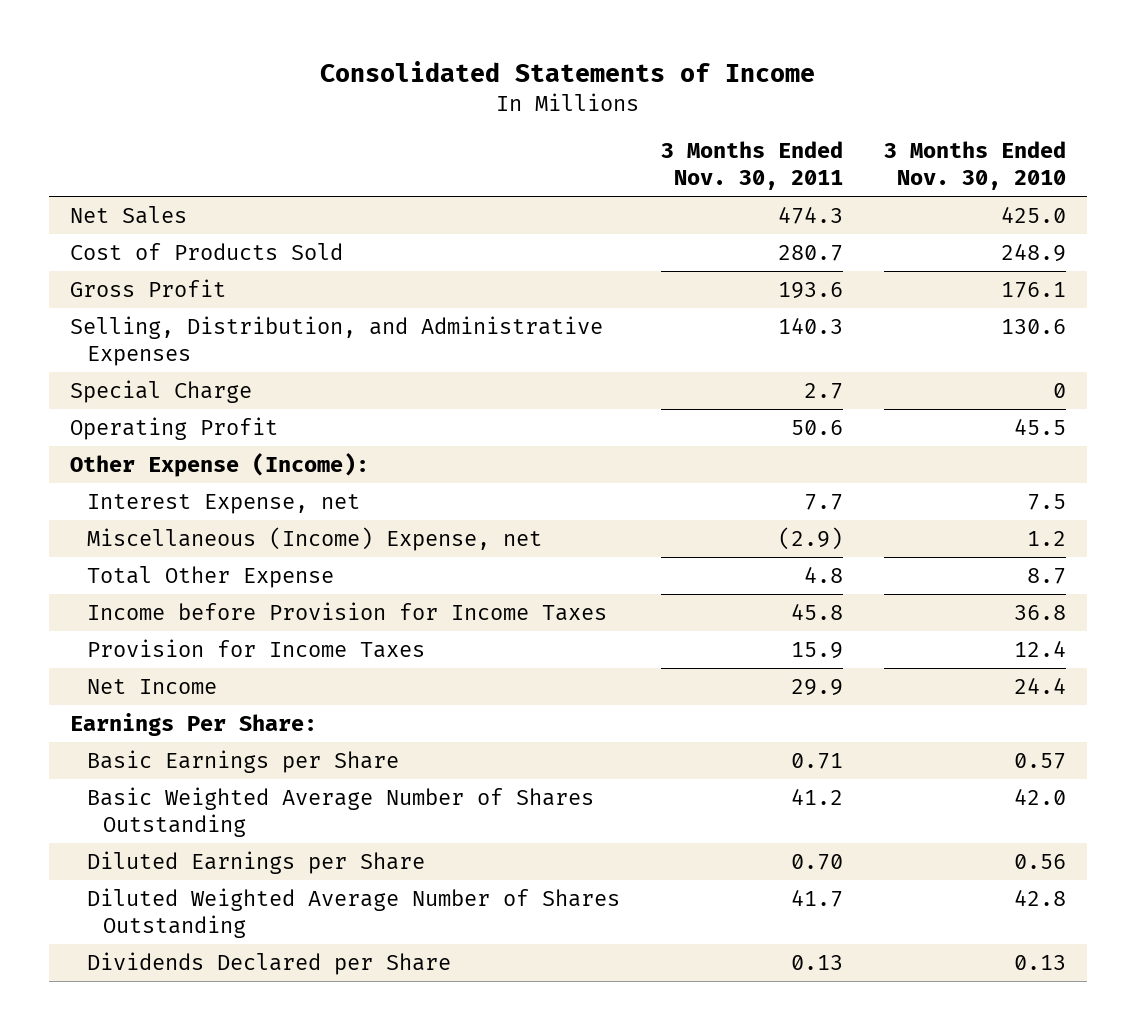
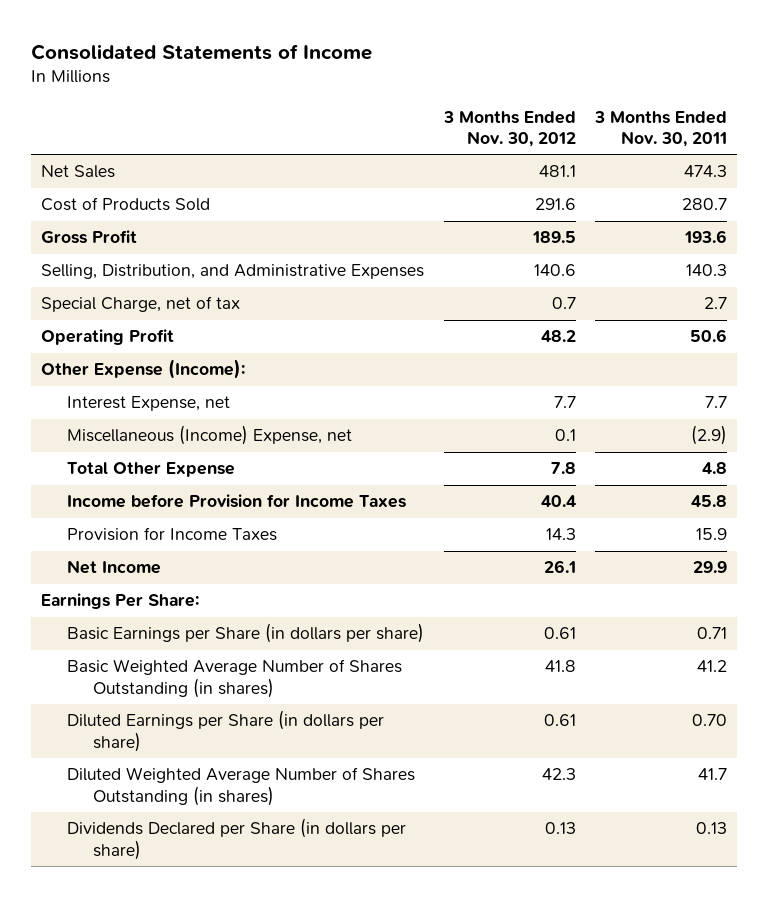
- | 3 Months Ended Nov. 30, 2011 | 3 Months Ended Nov. 30, 2010
+ | 3 Months Ended Nov. 30, 2012 | 3 Months Ended Nov. 30, 2011
- Special Charge | 2.7 | 0
+ Special Charge, net of tax | 0.7 | 2.7
- Basic Earnings per Share | 0.71 | 0.57
- Basic Weighted Average Number of Shares Outstanding | 41.2 | 42.0
- Diluted Earnings per Share | 0.70 | 0.56
- Diluted Weighted Average Number of Shares Outstanding | 41.7 | 42.8
- Dividends Declared per Share | 0.13 | 0.13
+ Basic Earnings per Share (in dollars per share) | 0.61 | 0.71
+ Basic Weighted Average Number of Shares Outstanding (in shares) | 41.8 | 41.2
+ Diluted Earnings per Share (in dollars per share) | 0.61 | 0.70
+ Diluted Weighted Average Number of Shares Outstanding (in shares) | 42.3 | 41.7
+ Dividends Declared per Share (in dollars per share) | 0.13 | 0.13

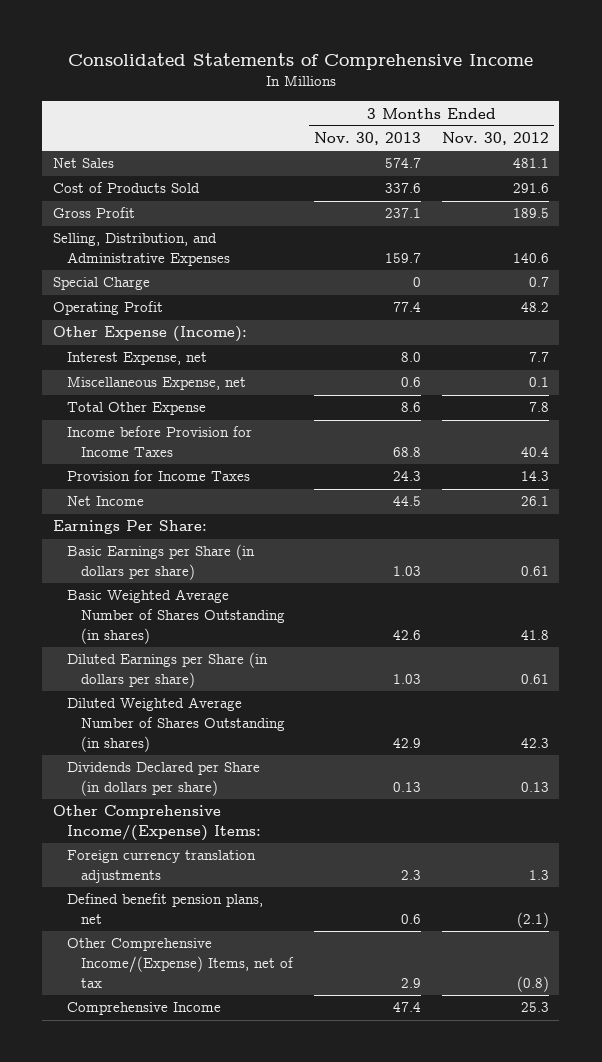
- Consolidated Statements of Income
+ Consolidated Statements of Comprehensive Income
- | 3 Months Ended Nov. 30, 2012 | 3 Months Ended Nov. 30, 2011
+ | 3 Months Ended Nov. 30, 2013 | 3 Months Ended Nov. 30, 2012
- Special Charge, net of tax | 0.7 | 2.7
+ Special Charge | 0 | 0.7
- Miscellaneous (Income) Expense, net | 0.1 | (2.9)
+ Miscellaneous Expense, net | 0.6 | 0.1
+ Other Comprehensive Income/(Expense) Items:
+ Foreign currency translation adjustments | 2.3 | 1.3
+ Defined benefit pension plans, net | 0.6 | (2.1)
+ Other Comprehensive Income/(Expense) Items, net of tax | 2.9 | (0.8)
+ Comprehensive Income | 47.4 | 25.3

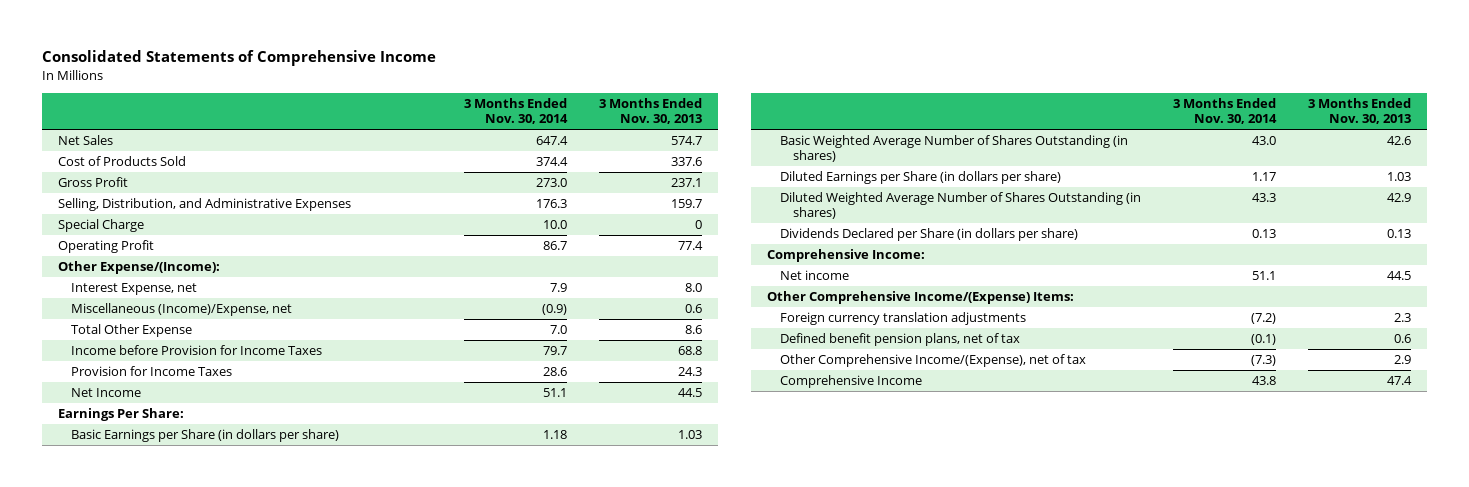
- | 3 Months Ended Nov. 30, 2013 | 3 Months Ended Nov. 30, 2012
+ | 3 Months Ended Nov. 30, 2014 | 3 Months Ended Nov. 30, 2013
- Other Expense (Income):
+ Other Expense/(Income):
- Miscellaneous Expense, net | 0.6 | 0.1
+ Miscellaneous (Income)/Expense, net | (0.9) | 0.6
+ Comprehensive Income:
+ Net income | 51.1 | 44.5
- Defined benefit pension plans, net | 0.6 | (2.1)
- Other Comprehensive Income/(Expense) Items, net of tax | 2.9 | (0.8)
+ Defined benefit pension plans, net of tax | (0.1) | 0.6
+ Other Comprehensive Income/(Expense), net of tax | (7.3) | 2.9

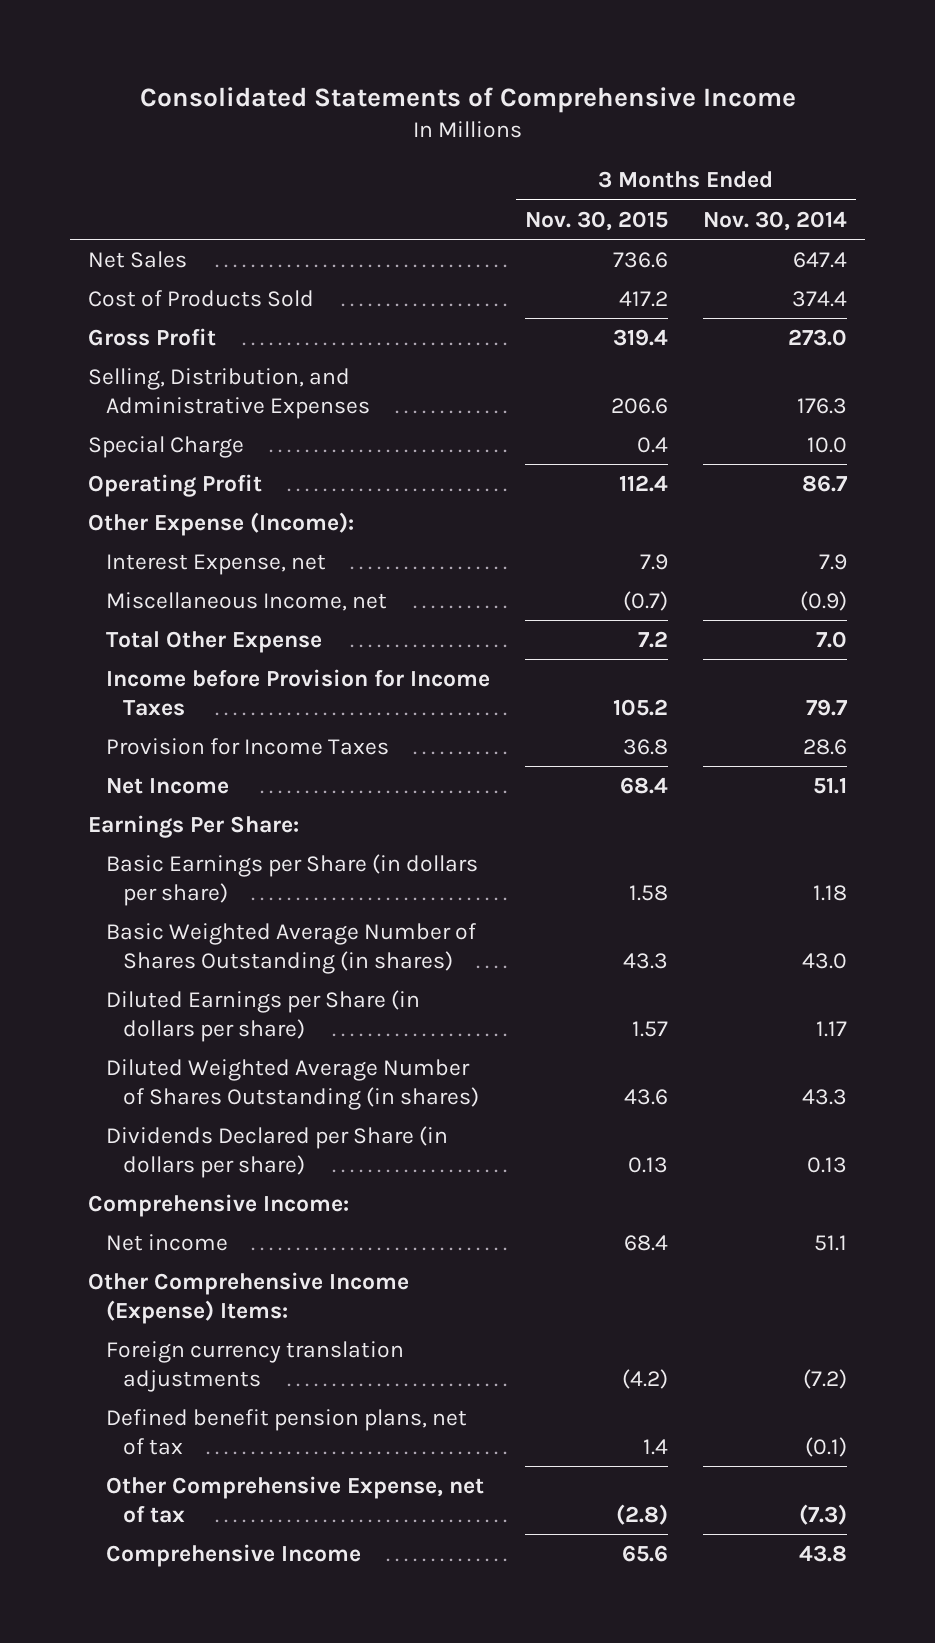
- | 3 Months Ended Nov. 30, 2014 | 3 Months Ended Nov. 30, 2013
+ | 3 Months Ended Nov. 30, 2015 | 3 Months Ended Nov. 30, 2014
- Other Expense/(Income):
+ Other Expense (Income):
- Miscellaneous (Income)/Expense, net | (0.9) | 0.6
+ Miscellaneous Income, net | (0.7) | (0.9)
- Other Comprehensive Income/(Expense) Items:
+ Other Comprehensive Income (Expense) Items:
- Other Comprehensive Income/(Expense), net of tax | (7.3) | 2.9
+ Other Comprehensive Expense, net of tax | (2.8) | (7.3)

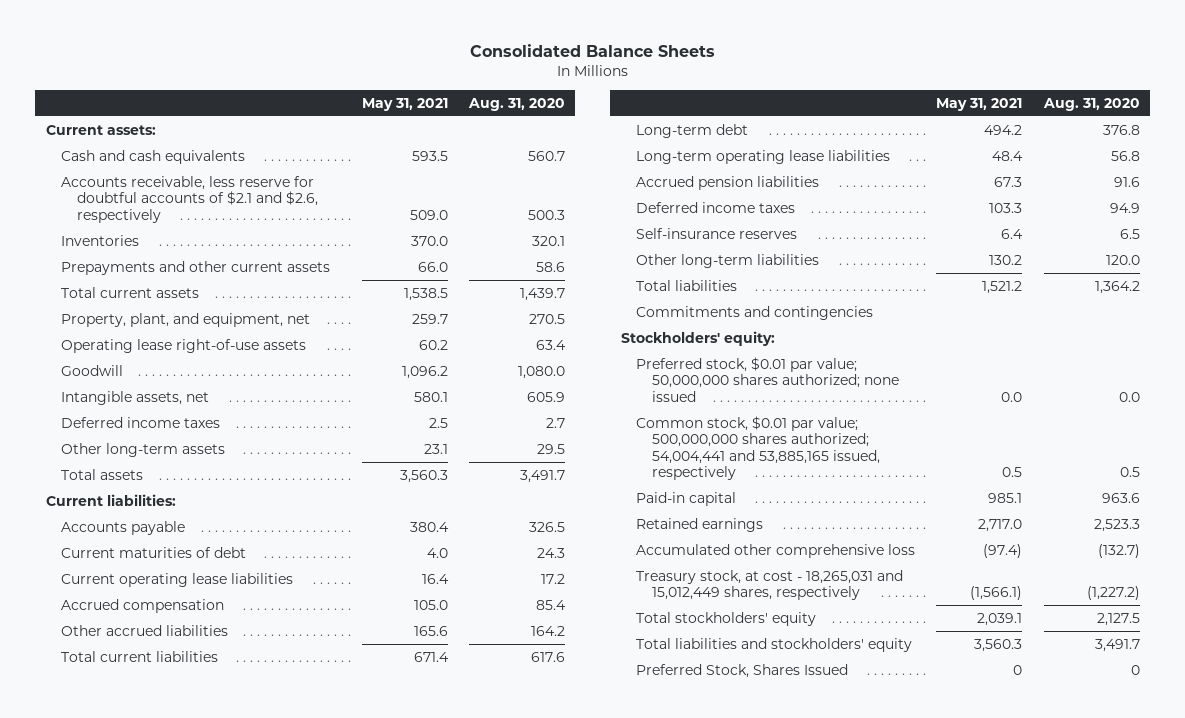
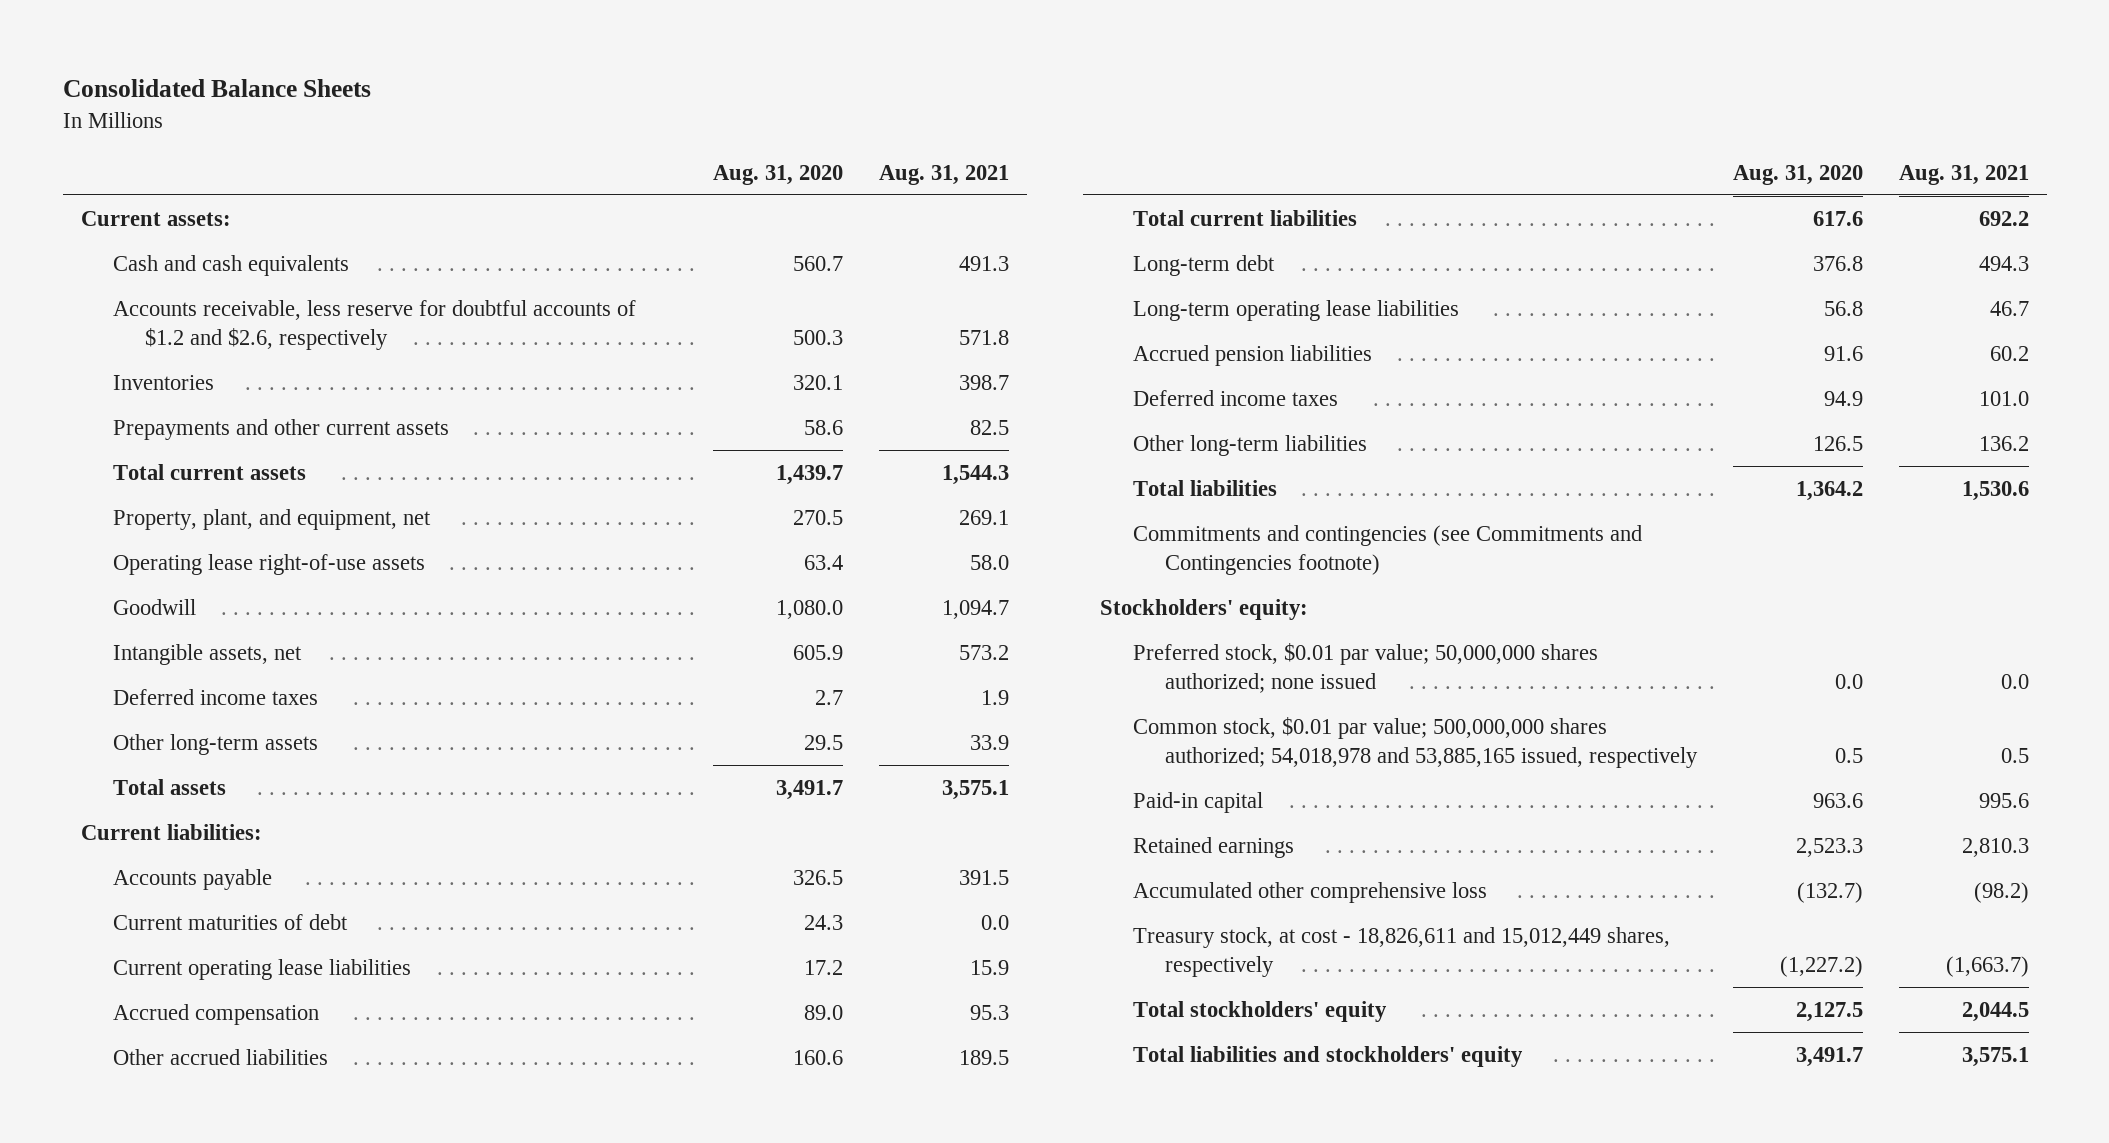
- | May 31, 2021 | Aug. 31, 2020
+ | Aug. 31, 2020 | Aug. 31, 2021
- Accounts receivable, less reserve for doubtful accounts of $2.1 and $2.6, respectively | 509.0 | 500.3
+ Accounts receivable, less reserve for doubtful accounts of $1.2 and $2.6, respectively | 500.3 | 571.8
- Accrued compensation | 105.0 | 85.4
- Other accrued liabilities | 165.6 | 164.2
+ Accrued compensation | 89.0 | 95.3
+ Other accrued liabilities | 160.6 | 189.5
- Self-insurance reserves | 6.4 | 6.5
- Other long-term liabilities | 130.2 | 120.0
+ Other long-term liabilities | 126.5 | 136.2
- Commitments and contingencies
+ Commitments and contingencies (see Commitments and Contingencies footnote)
- Common stock, $0.01 par value; 500,000,000 shares authorized; 54,004,441 and 53,885,165 issued, respectively | 0.5 | 0.5
+ Common stock, $0.01 par value; 500,000,000 shares authorized; 54,018,978 and 53,885,165 issued, respectively | 0.5 | 0.5
- Treasury stock, at cost - 18,265,031 and 15,012,449 shares, respectively | (1,566.1) | (1,227.2)
+ Treasury stock, at cost - 18,826,611 and 15,012,449 shares, respectively | (1,227.2) | (1,663.7)
- Preferred Stock, Shares Issued | 0 | 0

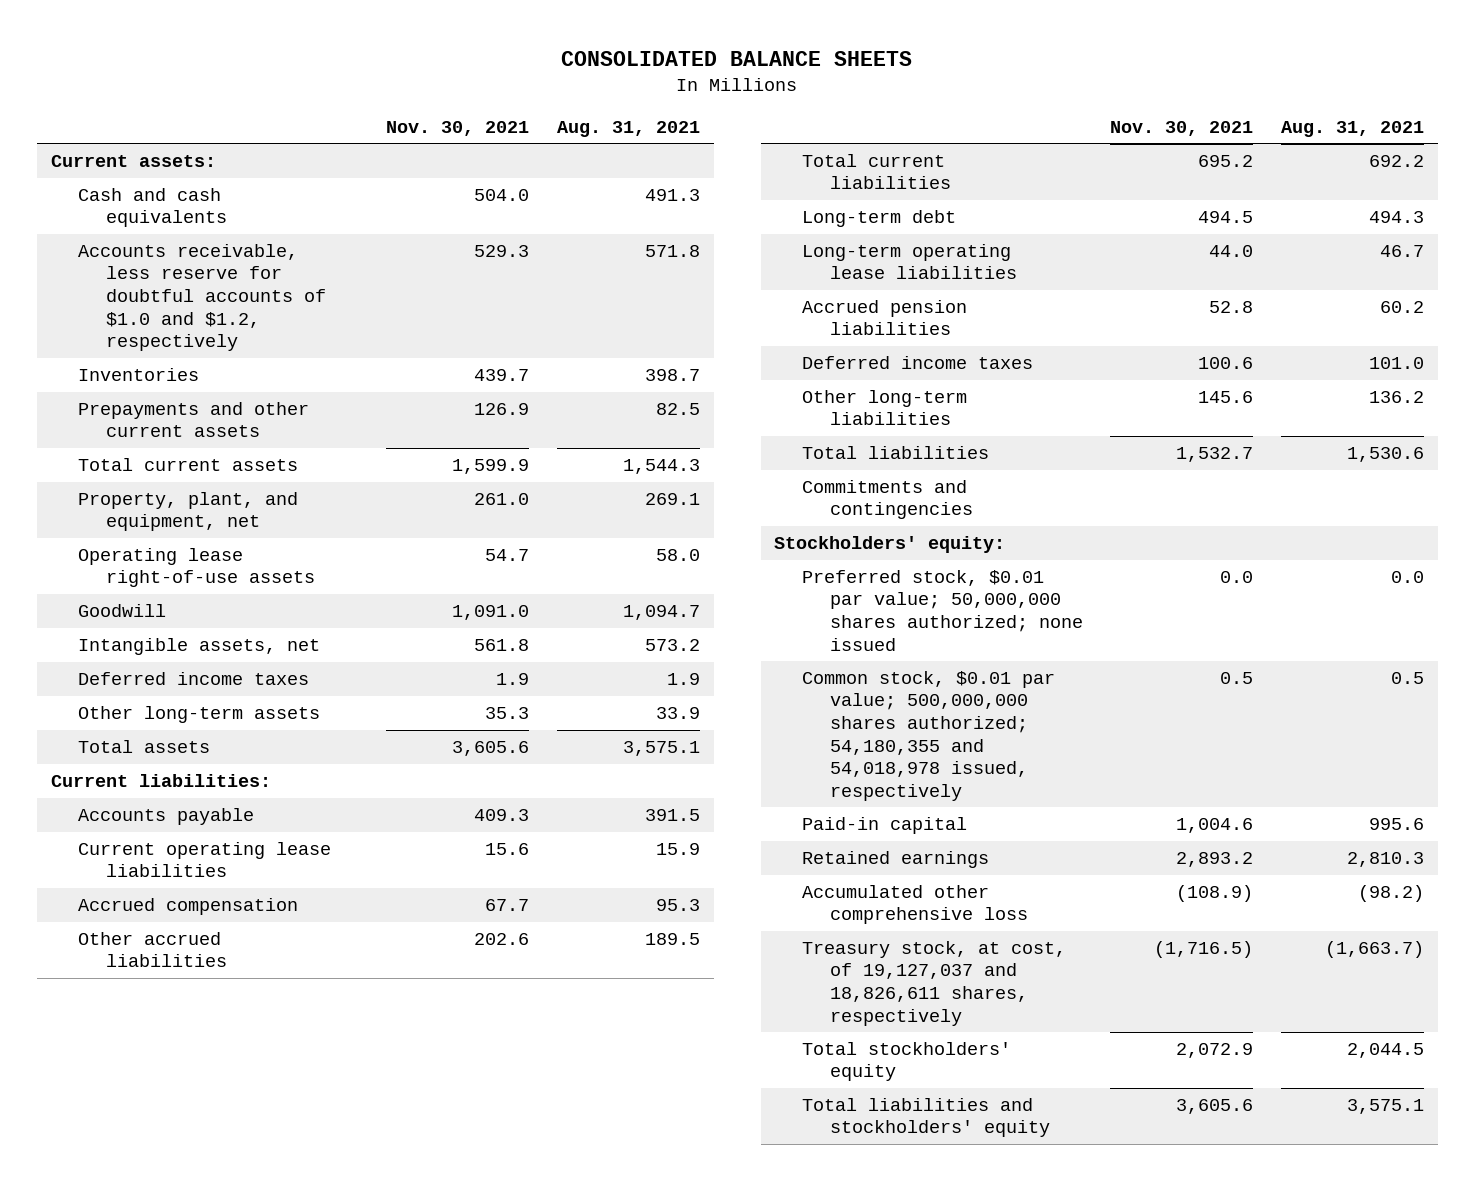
- Consolidated Balance Sheets
+ CONSOLIDATED BALANCE SHEETS
- | Aug. 31, 2020 | Aug. 31, 2021
+ | Nov. 30, 2021 | Aug. 31, 2021
- Accounts receivable, less reserve for doubtful accounts of $1.2 and $2.6, respectively | 500.3 | 571.8
+ Accounts receivable, less reserve for doubtful accounts of $1.0 and $1.2, respectively | 529.3 | 571.8
- Current maturities of debt | 24.3 | 0.0
- Commitments and contingencies (see Commitments and Contingencies footnote)
+ Commitments and contingencies
- Common stock, $0.01 par value; 500,000,000 shares authorized; 54,018,978 and 53,885,165 issued, respectively | 0.5 | 0.5
+ Common stock, $0.01 par value; 500,000,000 shares authorized; 54,180,355 and 54,018,978 issued, respectively | 0.5 | 0.5
- Treasury stock, at cost - 18,826,611 and 15,012,449 shares, respectively | (1,227.2) | (1,663.7)
+ Treasury stock, at cost, of 19,127,037 and 18,826,611 shares, respectively | (1,716.5) | (1,663.7)

